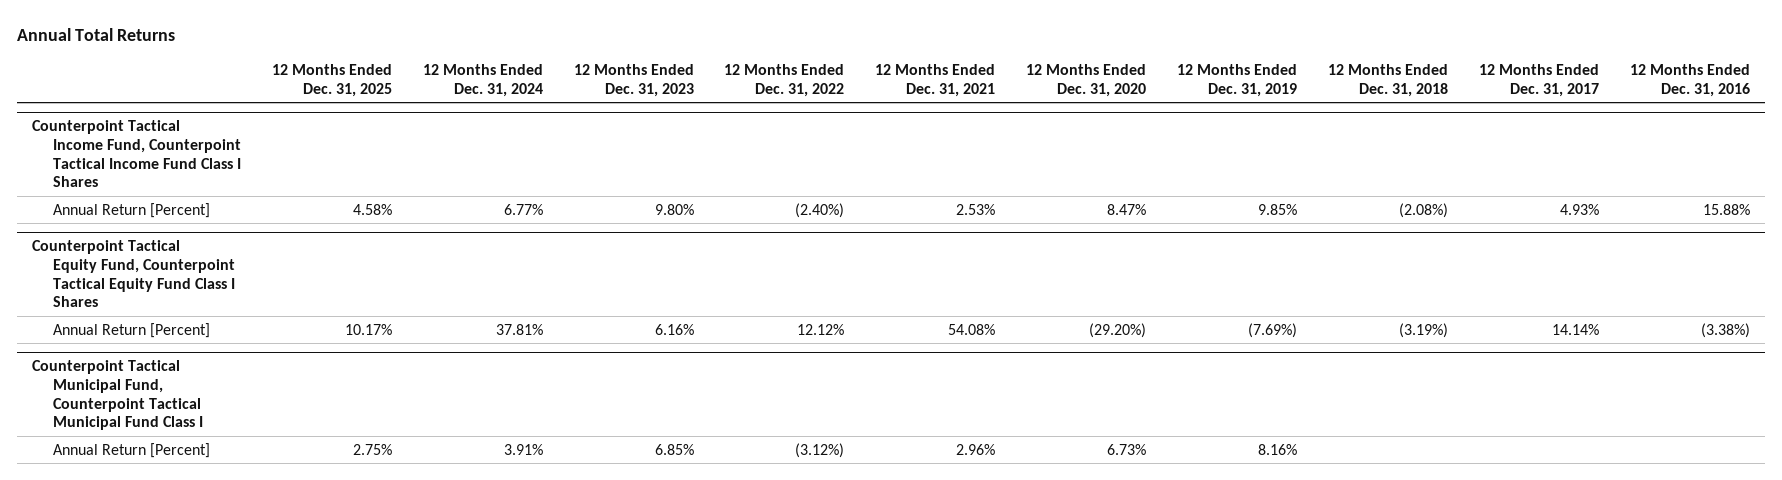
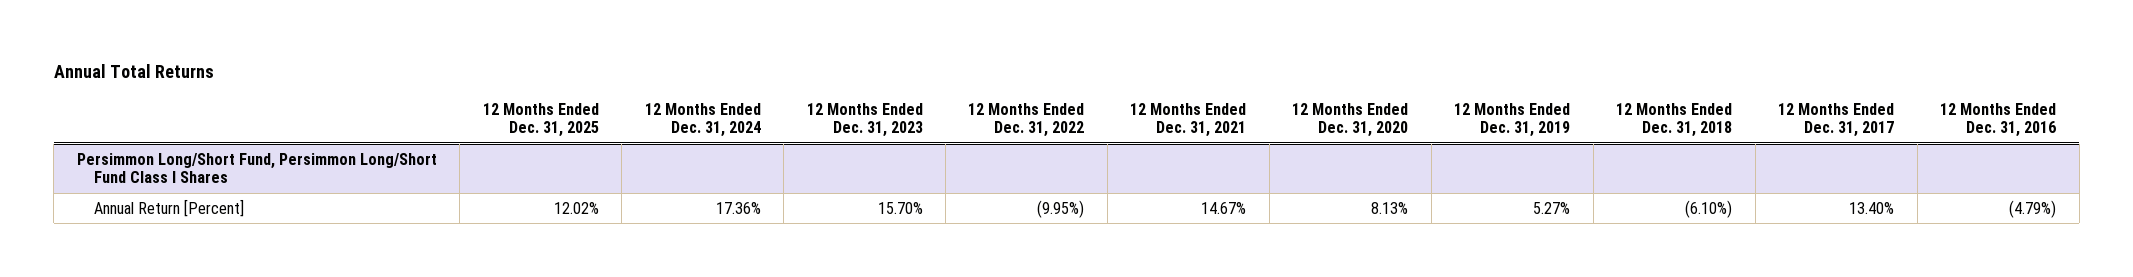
- Counterpoint Tactical Income Fund, Counterpoint Tactical Income Fund Class I Shares
- Annual Return [Percent] | 4.58% | 6.77% | 9.80% | (2.40%) | 2.53% | 8.47% | 9.85% | (2.08%) | 4.93% | 15.88%
- Counterpoint Tactical Equity Fund, Counterpoint Tactical Equity Fund Class I Shares
- Annual Return [Percent] | 10.17% | 37.81% | 6.16% | 12.12% | 54.08% | (29.20%) | (7.69%) | (3.19%) | 14.14% | (3.38%)
- Counterpoint Tactical Municipal Fund, Counterpoint Tactical Municipal Fund Class I
- Annual Return [Percent] | 2.75% | 3.91% | 6.85% | (3.12%) | 2.96% | 6.73% | 8.16% | | |
+ Persimmon Long/Short Fund, Persimmon Long/Short Fund Class I Shares
+ Annual Return [Percent] | 12.02% | 17.36% | 15.70% | (9.95%) | 14.67% | 8.13% | 5.27% | (6.10%) | 13.40% | (4.79%)

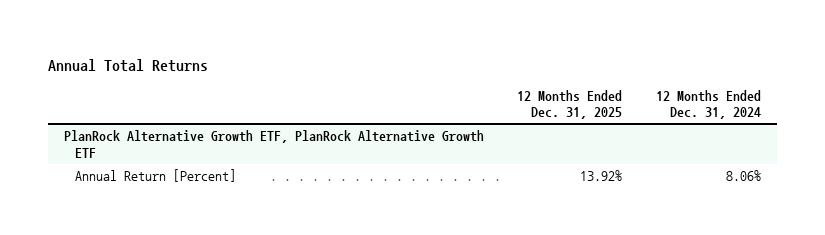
- | 12 Months Ended Dec. 31, 2025 | 12 Months Ended Dec. 31, 2024 | 12 Months Ended Dec. 31, 2023 | 12 Months Ended Dec. 31, 2022 | 12 Months Ended Dec. 31, 2021 | 12 Months Ended Dec. 31, 2020 | 12 Months Ended Dec. 31, 2019 | 12 Months Ended Dec. 31, 2018 | 12 Months Ended Dec. 31, 2017 | 12 Months Ended Dec. 31, 2016
+ | 12 Months Ended Dec. 31, 2025 | 12 Months Ended Dec. 31, 2024
- Persimmon Long/Short Fund, Persimmon Long/Short Fund Class I Shares
- Annual Return [Percent] | 12.02% | 17.36% | 15.70% | (9.95%) | 14.67% | 8.13% | 5.27% | (6.10%) | 13.40% | (4.79%)
+ PlanRock Alternative Growth ETF, PlanRock Alternative Growth ETF
+ Annual Return [Percent] | 13.92% | 8.06%

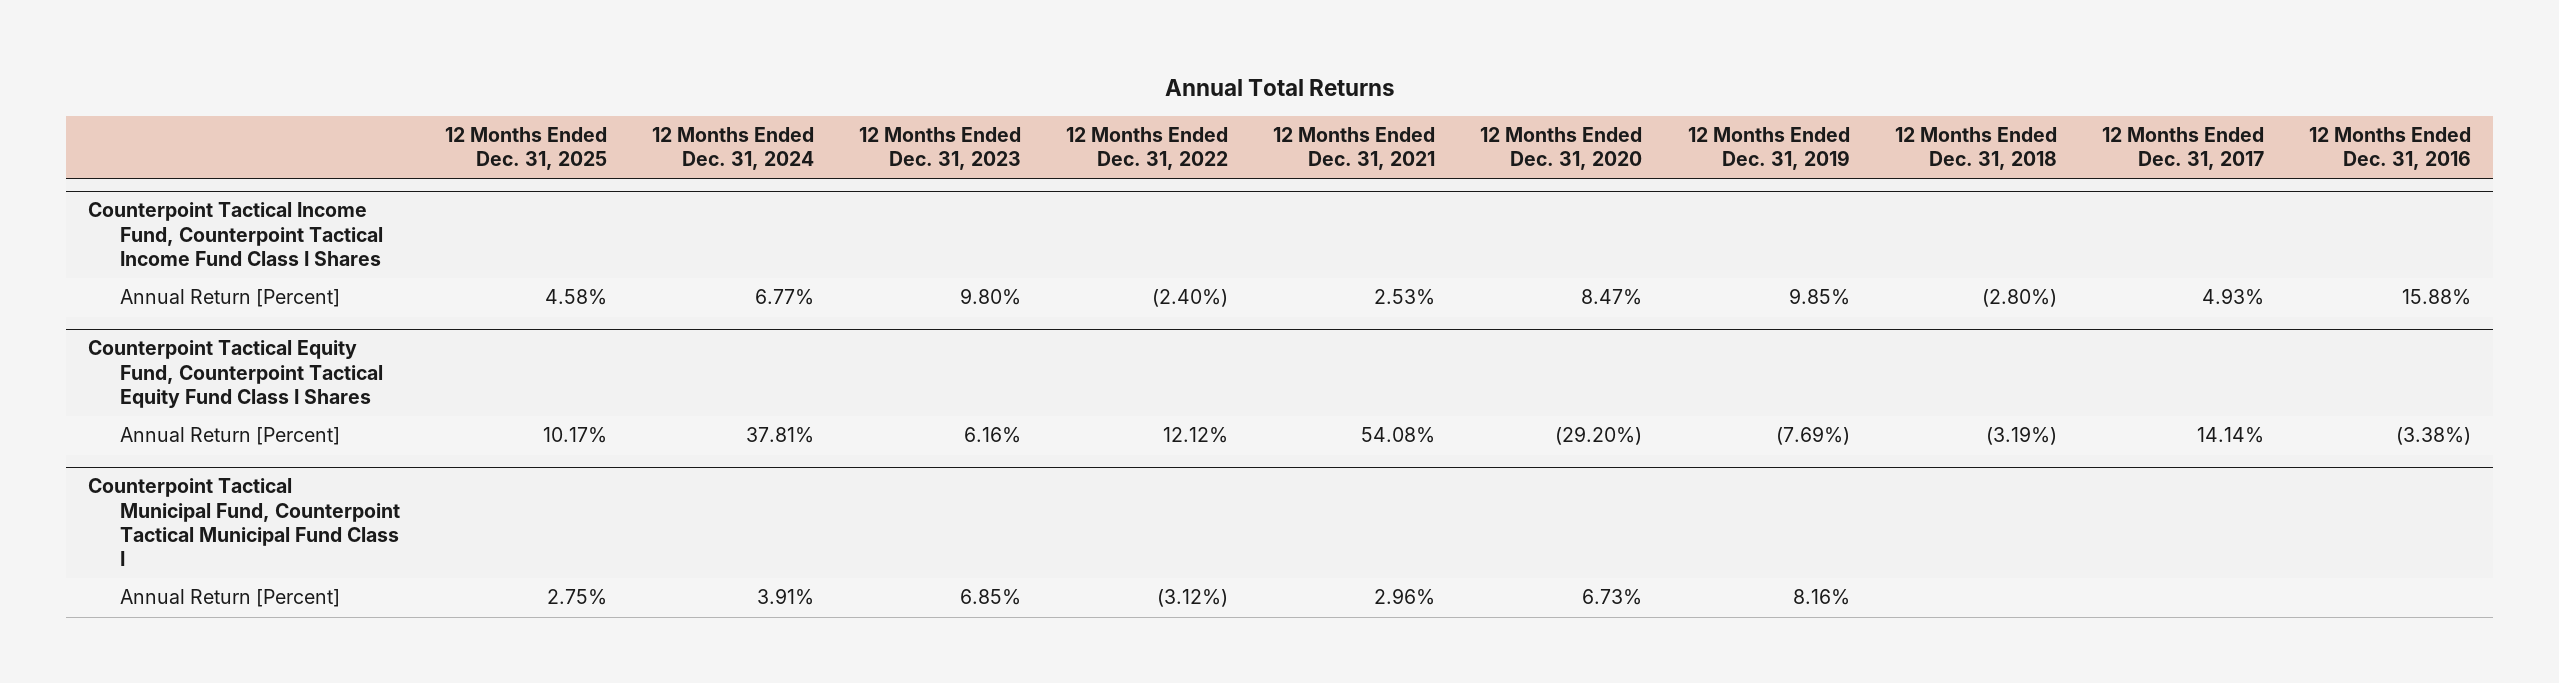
- | 12 Months Ended Dec. 31, 2025 | 12 Months Ended Dec. 31, 2024
+ | 12 Months Ended Dec. 31, 2025 | 12 Months Ended Dec. 31, 2024 | 12 Months Ended Dec. 31, 2023 | 12 Months Ended Dec. 31, 2022 | 12 Months Ended Dec. 31, 2021 | 12 Months Ended Dec. 31, 2020 | 12 Months Ended Dec. 31, 2019 | 12 Months Ended Dec. 31, 2018 | 12 Months Ended Dec. 31, 2017 | 12 Months Ended Dec. 31, 2016
- PlanRock Alternative Growth ETF, PlanRock Alternative Growth ETF
- Annual Return [Percent] | 13.92% | 8.06%
+ Counterpoint Tactical Income Fund, Counterpoint Tactical Income Fund Class I Shares
+ Annual Return [Percent] | 4.58% | 6.77% | 9.80% | (2.40%) | 2.53% | 8.47% | 9.85% | (2.80%) | 4.93% | 15.88%
+ Counterpoint Tactical Equity Fund, Counterpoint Tactical Equity Fund Class I Shares
+ Annual Return [Percent] | 10.17% | 37.81% | 6.16% | 12.12% | 54.08% | (29.20%) | (7.69%) | (3.19%) | 14.14% | (3.38%)
+ Counterpoint Tactical Municipal Fund, Counterpoint Tactical Municipal Fund Class I
+ Annual Return [Percent] | 2.75% | 3.91% | 6.85% | (3.12%) | 2.96% | 6.73% | 8.16% | | |

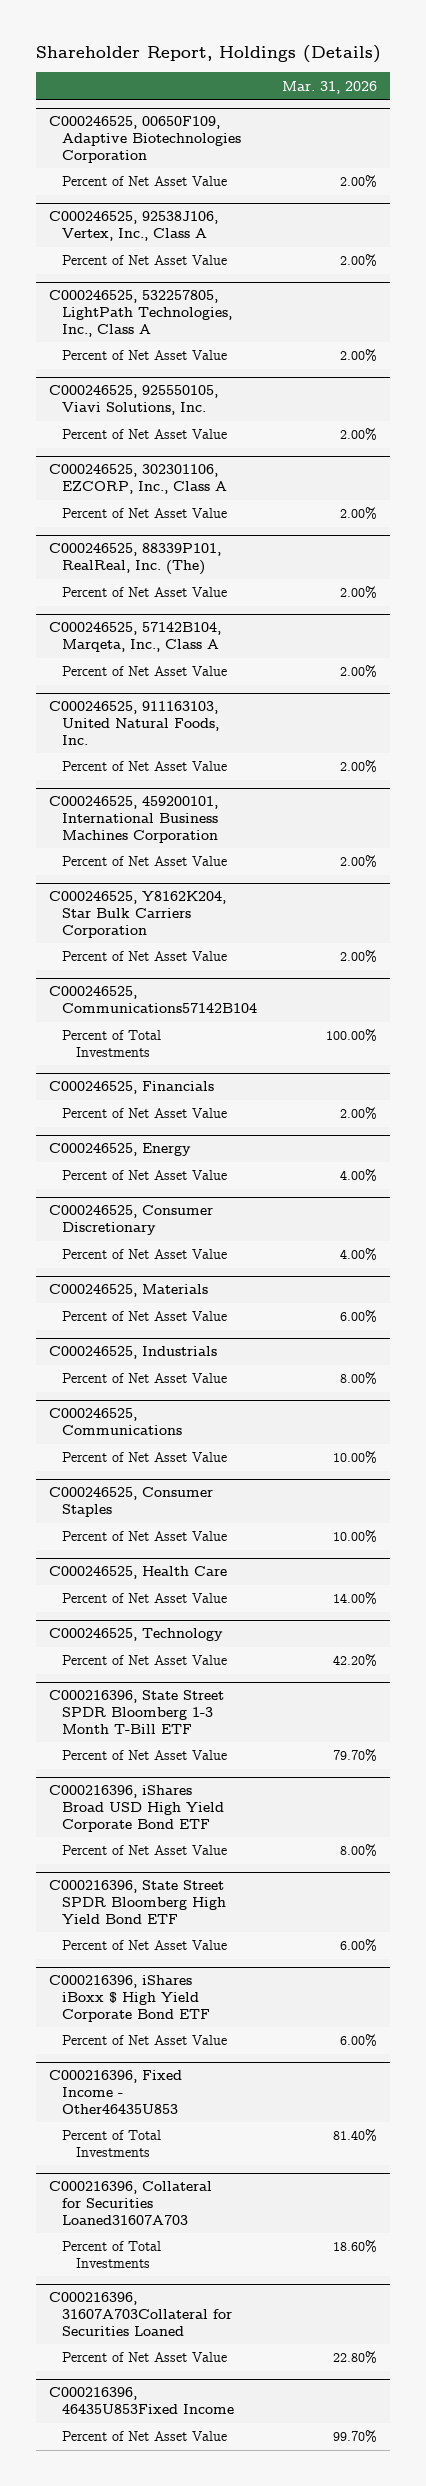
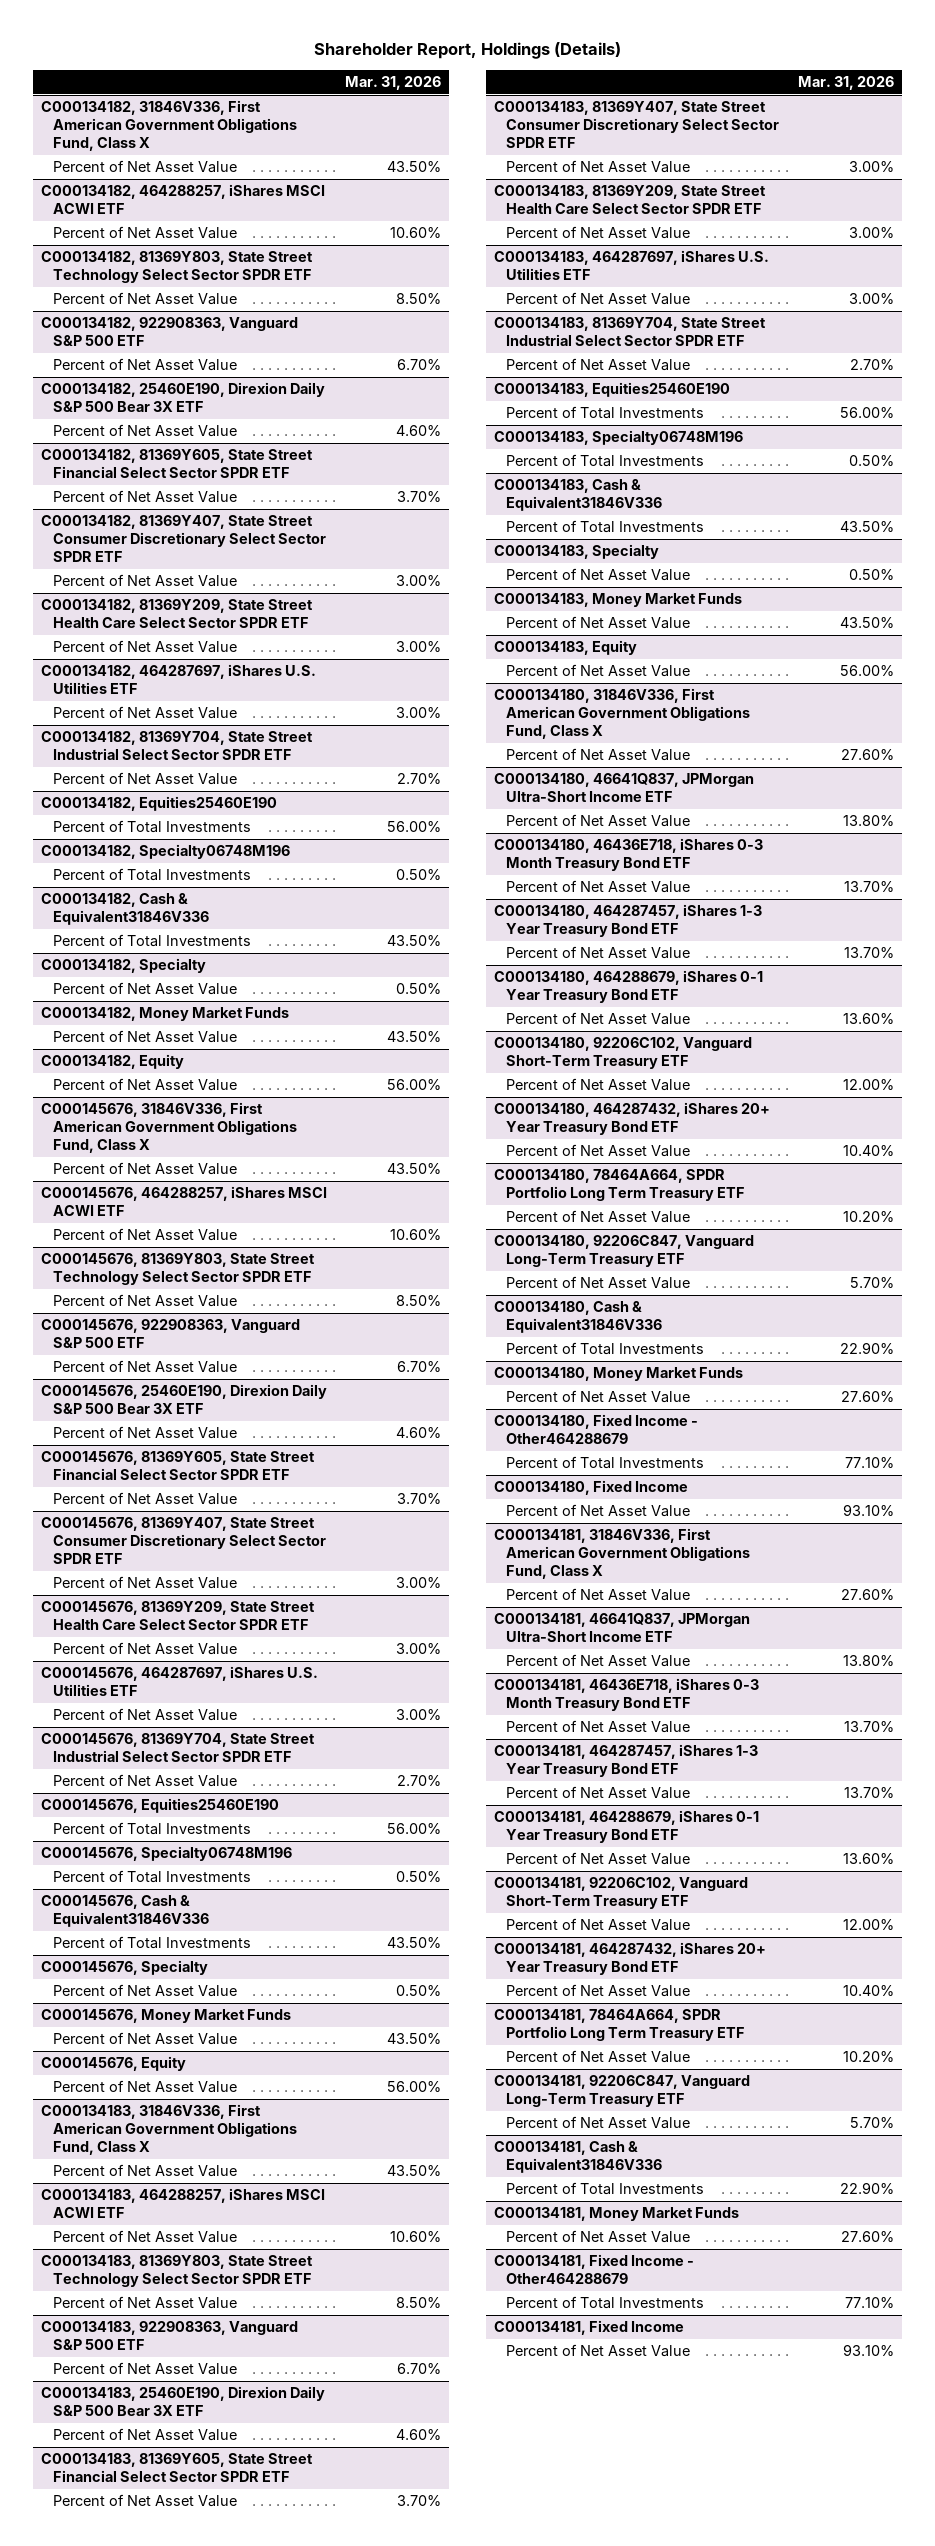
- C000246525, 00650F109, Adaptive Biotechnologies Corporation
- Percent of Net Asset Value | 2.00%
- C000246525, 92538J106, Vertex, Inc., Class A
- Percent of Net Asset Value | 2.00%
- C000246525, 532257805, LightPath Technologies, Inc., Class A
- Percent of Net Asset Value | 2.00%
- C000246525, 925550105, Viavi Solutions, Inc.
- Percent of Net Asset Value | 2.00%
- C000246525, 302301106, EZCORP, Inc., Class A
- Percent of Net Asset Value | 2.00%
- C000246525, 88339P101, RealReal, Inc. (The)
- Percent of Net Asset Value | 2.00%
- C000246525, 57142B104, Marqeta, Inc., Class A
- Percent of Net Asset Value | 2.00%
- C000246525, 911163103, United Natural Foods, Inc.
- Percent of Net Asset Value | 2.00%
- C000246525, 459200101, International Business Machines Corporation
- Percent of Net Asset Value | 2.00%
- C000246525, Y8162K204, Star Bulk Carriers Corporation
- Percent of Net Asset Value | 2.00%
- C000246525, Communications57142B104
- Percent of Total Investments | 100.00%
- C000246525, Financials
- Percent of Net Asset Value | 2.00%
- C000246525, Energy
- Percent of Net Asset Value | 4.00%
- C000246525, Consumer Discretionary
- Percent of Net Asset Value | 4.00%
- C000246525, Materials
- Percent of Net Asset Value | 6.00%
- C000246525, Industrials
- Percent of Net Asset Value | 8.00%
- C000246525, Communications
- Percent of Net Asset Value | 10.00%
- C000246525, Consumer Staples
- Percent of Net Asset Value | 10.00%
- C000246525, Health Care
- Percent of Net Asset Value | 14.00%
- C000246525, Technology
- Percent of Net Asset Value | 42.20%
- C000216396, State Street SPDR Bloomberg 1-3 Month T-Bill ETF
- Percent of Net Asset Value | 79.70%
- C000216396, iShares Broad USD High Yield Corporate Bond ETF
- Percent of Net Asset Value | 8.00%
- C000216396, State Street SPDR Bloomberg High Yield Bond ETF
- Percent of Net Asset Value | 6.00%
- C000216396, iShares iBoxx $ High Yield Corporate Bond ETF
- Percent of Net Asset Value | 6.00%
- C000216396, Fixed Income - Other46435U853
- Percent of Total Investments | 81.40%
- C000216396, Collateral for Securities Loaned31607A703
- Percent of Total Investments | 18.60%
- C000216396, 31607A703Collateral for Securities Loaned
- Percent of Net Asset Value | 22.80%
- C000216396, 46435U853Fixed Income
- Percent of Net Asset Value | 99.70%
+ C000134182, 31846V336, First American Government Obligations Fund, Class X
+ Percent of Net Asset Value | 43.50%
+ C000134182, 464288257, iShares MSCI ACWI ETF
+ Percent of Net Asset Value | 10.60%
+ C000134182, 81369Y803, State Street Technology Select Sector SPDR ETF
+ Percent of Net Asset Value | 8.50%
+ C000134182, 922908363, Vanguard S&P 500 ETF
+ Percent of Net Asset Value | 6.70%
+ C000134182, 25460E190, Direxion Daily S&P 500 Bear 3X ETF
+ Percent of Net Asset Value | 4.60%
+ C000134182, 81369Y605, State Street Financial Select Sector SPDR ETF
+ Percent of Net Asset Value | 3.70%
+ C000134182, 81369Y407, State Street Consumer Discretionary Select Sector SPDR ETF
+ Percent of Net Asset Value | 3.00%
+ C000134182, 81369Y209, State Street Health Care Select Sector SPDR ETF
+ Percent of Net Asset Value | 3.00%
+ C000134182, 464287697, iShares U.S. Utilities ETF
+ Percent of Net Asset Value | 3.00%
+ C000134182, 81369Y704, State Street Industrial Select Sector SPDR ETF
+ Percent of Net Asset Value | 2.70%
+ C000134182, Equities25460E190
+ Percent of Total Investments | 56.00%
+ C000134182, Specialty06748M196
+ Percent of Total Investments | 0.50%
+ C000134182, Cash & Equivalent31846V336
+ Percent of Total Investments | 43.50%
+ C000134182, Specialty
+ Percent of Net Asset Value | 0.50%
+ C000134182, Money Market Funds
+ Percent of Net Asset Value | 43.50%
+ C000134182, Equity
+ Percent of Net Asset Value | 56.00%
+ C000145676, 31846V336, First American Government Obligations Fund, Class X
+ Percent of Net Asset Value | 43.50%
+ C000145676, 464288257, iShares MSCI ACWI ETF
+ Percent of Net Asset Value | 10.60%
+ C000145676, 81369Y803, State Street Technology Select Sector SPDR ETF
+ Percent of Net Asset Value | 8.50%
+ C000145676, 922908363, Vanguard S&P 500 ETF
+ Percent of Net Asset Value | 6.70%
+ C000145676, 25460E190, Direxion Daily S&P 500 Bear 3X ETF
+ Percent of Net Asset Value | 4.60%
+ C000145676, 81369Y605, State Street Financial Select Sector SPDR ETF
+ Percent of Net Asset Value | 3.70%
+ C000145676, 81369Y407, State Street Consumer Discretionary Select Sector SPDR ETF
+ Percent of Net Asset Value | 3.00%
+ C000145676, 81369Y209, State Street Health Care Select Sector SPDR ETF
+ Percent of Net Asset Value | 3.00%
+ C000145676, 464287697, iShares U.S. Utilities ETF
+ Percent of Net Asset Value | 3.00%
+ C000145676, 81369Y704, State Street Industrial Select Sector SPDR ETF
+ Percent of Net Asset Value | 2.70%
+ C000145676, Equities25460E190
+ Percent of Total Investments | 56.00%
+ C000145676, Specialty06748M196
+ Percent of Total Investments | 0.50%
+ C000145676, Cash & Equivalent31846V336
+ Percent of Total Investments | 43.50%
+ C000145676, Specialty
+ Percent of Net Asset Value | 0.50%
+ C000145676, Money Market Funds
+ Percent of Net Asset Value | 43.50%
+ C000145676, Equity
+ Percent of Net Asset Value | 56.00%
+ C000134183, 31846V336, First American Government Obligations Fund, Class X
+ Percent of Net Asset Value | 43.50%
+ C000134183, 464288257, iShares MSCI ACWI ETF
+ Percent of Net Asset Value | 10.60%
+ C000134183, 81369Y803, State Street Technology Select Sector SPDR ETF
+ Percent of Net Asset Value | 8.50%
+ C000134183, 922908363, Vanguard S&P 500 ETF
+ Percent of Net Asset Value | 6.70%
+ C000134183, 25460E190, Direxion Daily S&P 500 Bear 3X ETF
+ Percent of Net Asset Value | 4.60%
+ C000134183, 81369Y605, State Street Financial Select Sector SPDR ETF
+ Percent of Net Asset Value | 3.70%
+ C000134183, 81369Y407, State Street Consumer Discretionary Select Sector SPDR ETF
+ Percent of Net Asset Value | 3.00%
+ C000134183, 81369Y209, State Street Health Care Select Sector SPDR ETF
+ Percent of Net Asset Value | 3.00%
+ C000134183, 464287697, iShares U.S. Utilities ETF
+ Percent of Net Asset Value | 3.00%
+ C000134183, 81369Y704, State Street Industrial Select Sector SPDR ETF
+ Percent of Net Asset Value | 2.70%
+ C000134183, Equities25460E190
+ Percent of Total Investments | 56.00%
+ C000134183, Specialty06748M196
+ Percent of Total Investments | 0.50%
+ C000134183, Cash & Equivalent31846V336
+ Percent of Total Investments | 43.50%
+ C000134183, Specialty
+ Percent of Net Asset Value | 0.50%
+ C000134183, Money Market Funds
+ Percent of Net Asset Value | 43.50%
+ C000134183, Equity
+ Percent of Net Asset Value | 56.00%
+ C000134180, 31846V336, First American Government Obligations Fund, Class X
+ Percent of Net Asset Value | 27.60%
+ C000134180, 46641Q837, JPMorgan Ultra-Short Income ETF
+ Percent of Net Asset Value | 13.80%
+ C000134180, 46436E718, iShares 0-3 Month Treasury Bond ETF
+ Percent of Net Asset Value | 13.70%
+ C000134180, 464287457, iShares 1-3 Year Treasury Bond ETF
+ Percent of Net Asset Value | 13.70%
+ C000134180, 464288679, iShares 0-1 Year Treasury Bond ETF
+ Percent of Net Asset Value | 13.60%
+ C000134180, 92206C102, Vanguard Short-Term Treasury ETF
+ Percent of Net Asset Value | 12.00%
+ C000134180, 464287432, iShares 20+ Year Treasury Bond ETF
+ Percent of Net Asset Value | 10.40%
+ C000134180, 78464A664, SPDR Portfolio Long Term Treasury ETF
+ Percent of Net Asset Value | 10.20%
+ C000134180, 92206C847, Vanguard Long-Term Treasury ETF
+ Percent of Net Asset Value | 5.70%
+ C000134180, Cash & Equivalent31846V336
+ Percent of Total Investments | 22.90%
+ C000134180, Money Market Funds
+ Percent of Net Asset Value | 27.60%
+ C000134180, Fixed Income - Other464288679
+ Percent of Total Investments | 77.10%
+ C000134180, Fixed Income
+ Percent of Net Asset Value | 93.10%
+ C000134181, 31846V336, First American Government Obligations Fund, Class X
+ Percent of Net Asset Value | 27.60%
+ C000134181, 46641Q837, JPMorgan Ultra-Short Income ETF
+ Percent of Net Asset Value | 13.80%
+ C000134181, 46436E718, iShares 0-3 Month Treasury Bond ETF
+ Percent of Net Asset Value | 13.70%
+ C000134181, 464287457, iShares 1-3 Year Treasury Bond ETF
+ Percent of Net Asset Value | 13.70%
+ C000134181, 464288679, iShares 0-1 Year Treasury Bond ETF
+ Percent of Net Asset Value | 13.60%
+ C000134181, 92206C102, Vanguard Short-Term Treasury ETF
+ Percent of Net Asset Value | 12.00%
+ C000134181, 464287432, iShares 20+ Year Treasury Bond ETF
+ Percent of Net Asset Value | 10.40%
+ C000134181, 78464A664, SPDR Portfolio Long Term Treasury ETF
+ Percent of Net Asset Value | 10.20%
+ C000134181, 92206C847, Vanguard Long-Term Treasury ETF
+ Percent of Net Asset Value | 5.70%
+ C000134181, Cash & Equivalent31846V336
+ Percent of Total Investments | 22.90%
+ C000134181, Money Market Funds
+ Percent of Net Asset Value | 27.60%
+ C000134181, Fixed Income - Other464288679
+ Percent of Total Investments | 77.10%
+ C000134181, Fixed Income
+ Percent of Net Asset Value | 93.10%

